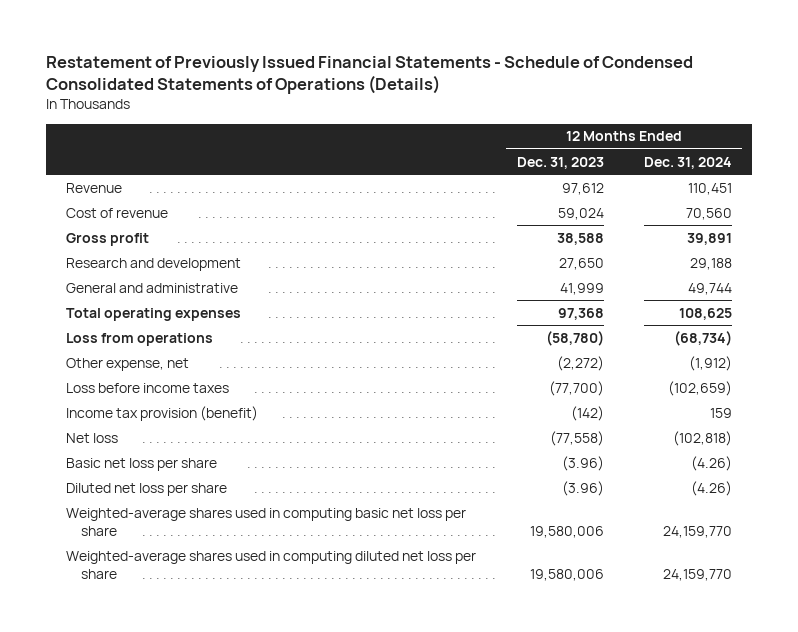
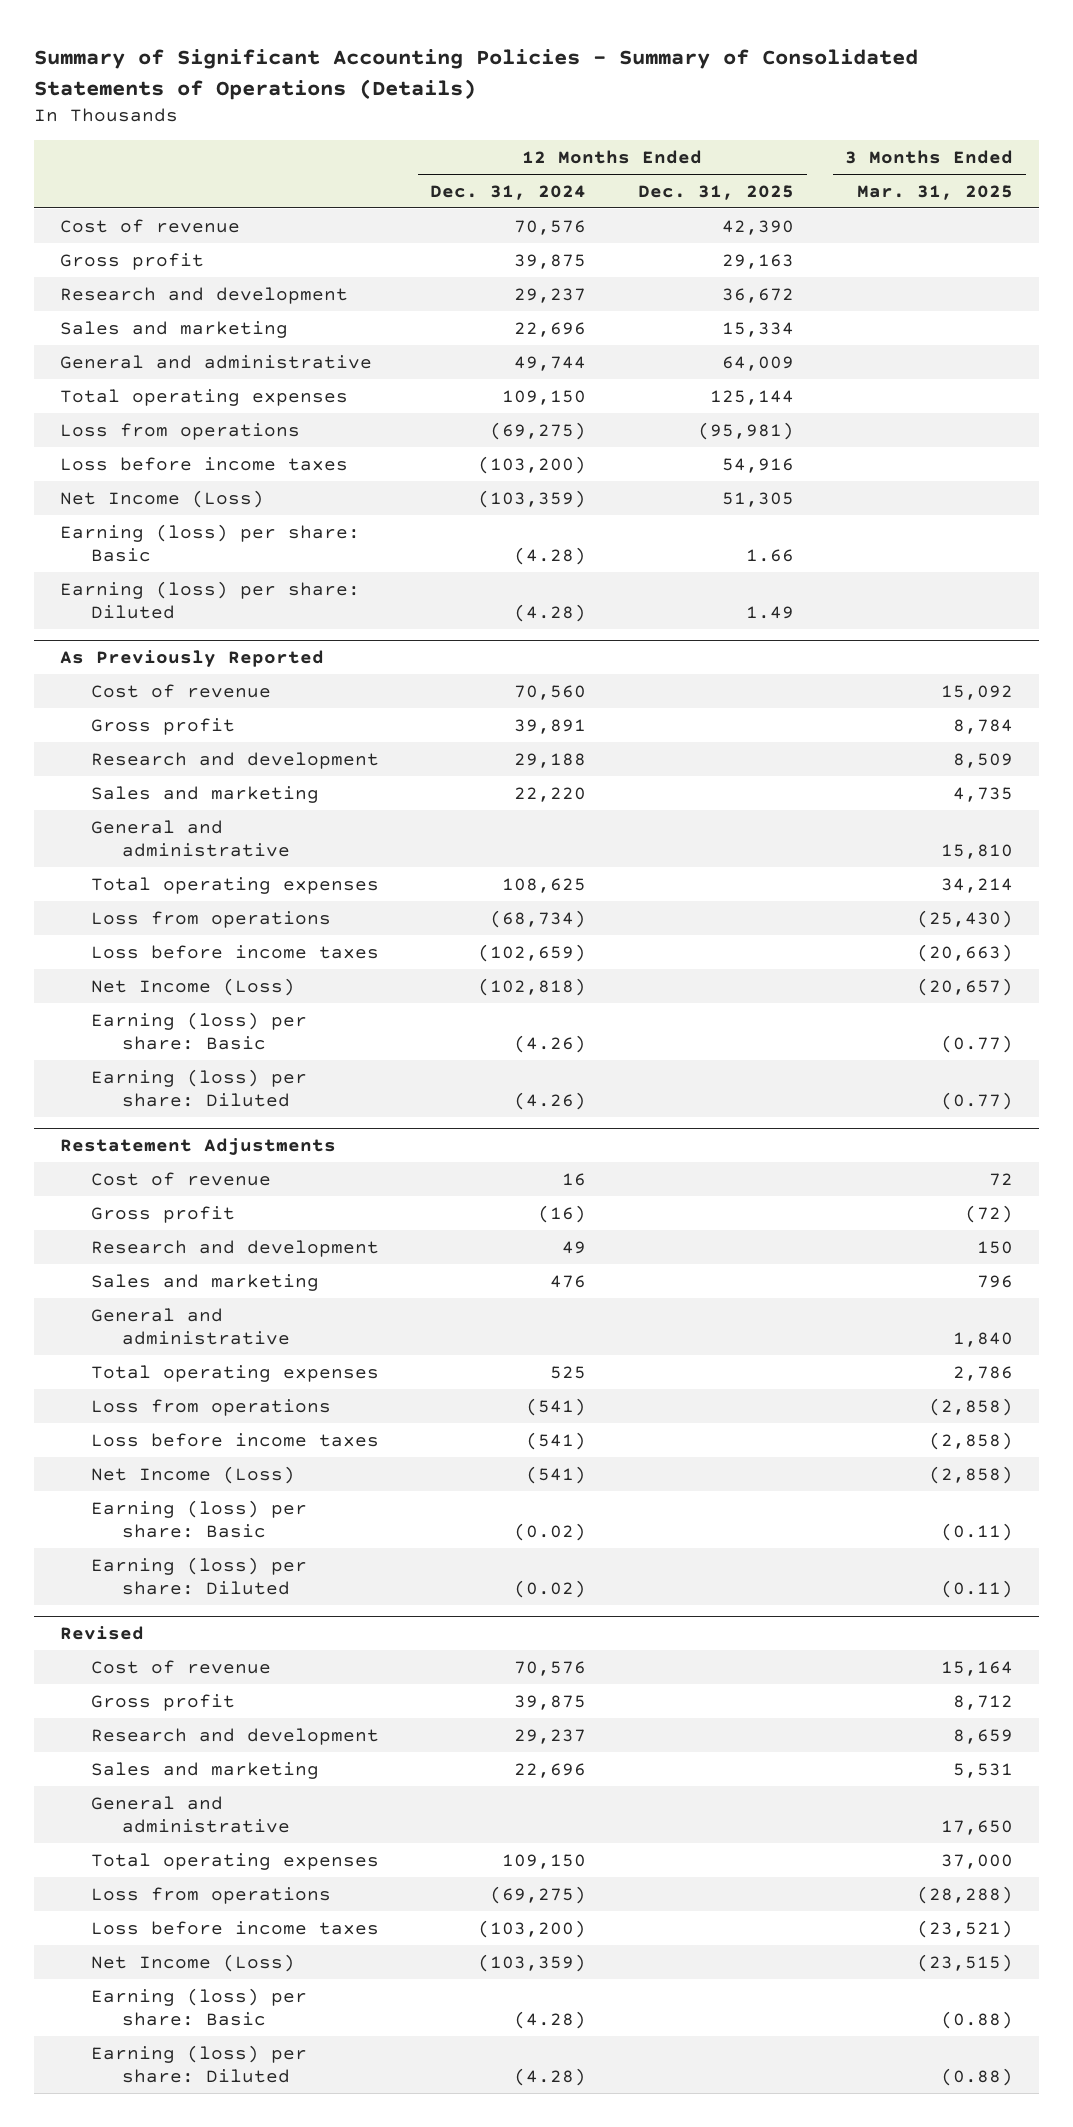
- Restatement of Previously Issued Financial Statements - Schedule of Condensed Consolidated Statements of Operations (Details)
+ Summary of Significant Accounting Policies - Summary of Consolidated Statements of Operations (Details)
- | 12 Months Ended Dec. 31, 2023 | 12 Months Ended Dec. 31, 2024
+ | 12 Months Ended Dec. 31, 2024 | 12 Months Ended Dec. 31, 2025 | 3 Months Ended Mar. 31, 2025
- Revenue | 97,612 | 110,451
+ Cost of revenue | 70,576 | 42,390 |
+ Gross profit | 39,875 | 29,163 |
+ Research and development | 29,237 | 36,672 |
+ Sales and marketing | 22,696 | 15,334 |
moved up: General and administrative | 49,744 | 64,009 |
+ Total operating expenses | 109,150 | 125,144 |
+ Loss from operations | (69,275) | (95,981) |
+ Loss before income taxes | (103,200) | 54,916 |
+ Net Income (Loss) | (103,359) | 51,305 |
+ Earning (loss) per share: Basic | (4.28) | 1.66 |
+ Earning (loss) per share: Diluted | (4.28) | 1.49 |
+ As Previously Reported
+ Sales and marketing | 22,220 | | 4,735
+ General and administrative | | | 15,810
- Other expense, net | (2,272) | (1,912)
- Income tax provision (benefit) | (142) | 159
- Net loss | (77,558) | (102,818)
- Basic net loss per share | (3.96) | (4.26)
- Diluted net loss per share | (3.96) | (4.26)
- Weighted-average shares used in computing basic net loss per share | 19,580,006 | 24,159,770
- Weighted-average shares used in computing diluted net loss per share | 19,580,006 | 24,159,770
+ Net Income (Loss) | (102,818) | | (20,657)
+ Earning (loss) per share: Basic | (4.26) | | (0.77)
+ Earning (loss) per share: Diluted | (4.26) | | (0.77)
+ Restatement Adjustments
+ Cost of revenue | 16 | | 72
+ Gross profit | (16) | | (72)
+ Research and development | 49 | | 150
+ Sales and marketing | 476 | | 796
+ General and administrative | | | 1,840
+ Total operating expenses | 525 | | 2,786
+ Loss from operations | (541) | | (2,858)
+ Loss before income taxes | (541) | | (2,858)
+ Net Income (Loss) | (541) | | (2,858)
+ Earning (loss) per share: Basic | (0.02) | | (0.11)
+ Earning (loss) per share: Diluted | (0.02) | | (0.11)
+ Revised
+ Cost of revenue | 70,576 | | 15,164
+ Gross profit | 39,875 | | 8,712
+ Research and development | 29,237 | | 8,659
+ Sales and marketing | 22,696 | | 5,531
+ General and administrative | | | 17,650
+ Total operating expenses | 109,150 | | 37,000
+ Loss from operations | (69,275) | | (28,288)
+ Loss before income taxes | (103,200) | | (23,521)
+ Net Income (Loss) | (103,359) | | (23,515)
+ Earning (loss) per share: Basic | (4.28) | | (0.88)
+ Earning (loss) per share: Diluted | (4.28) | | (0.88)

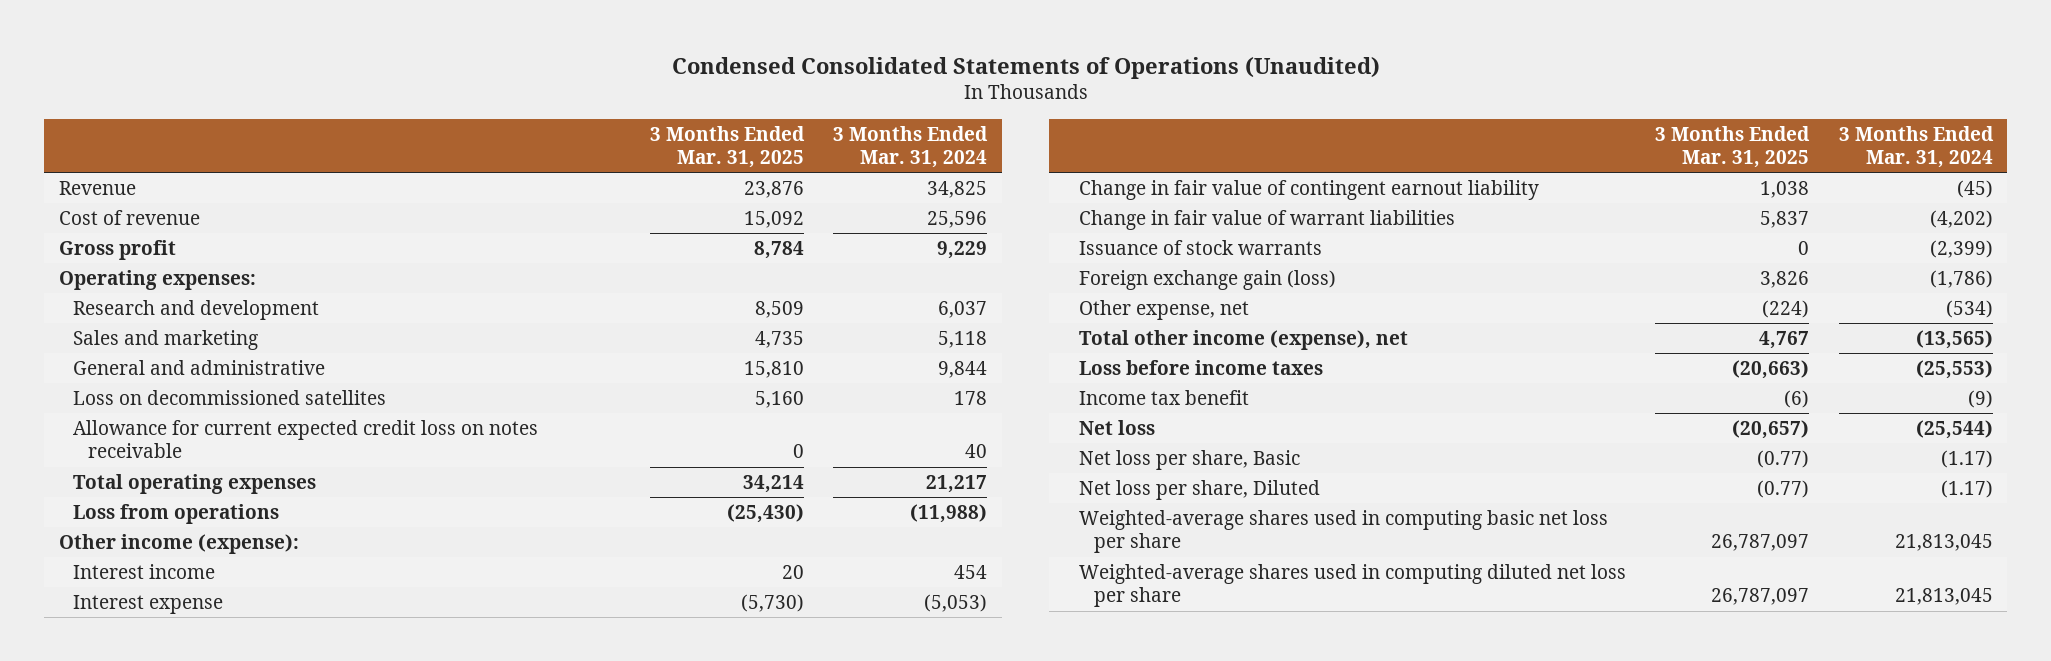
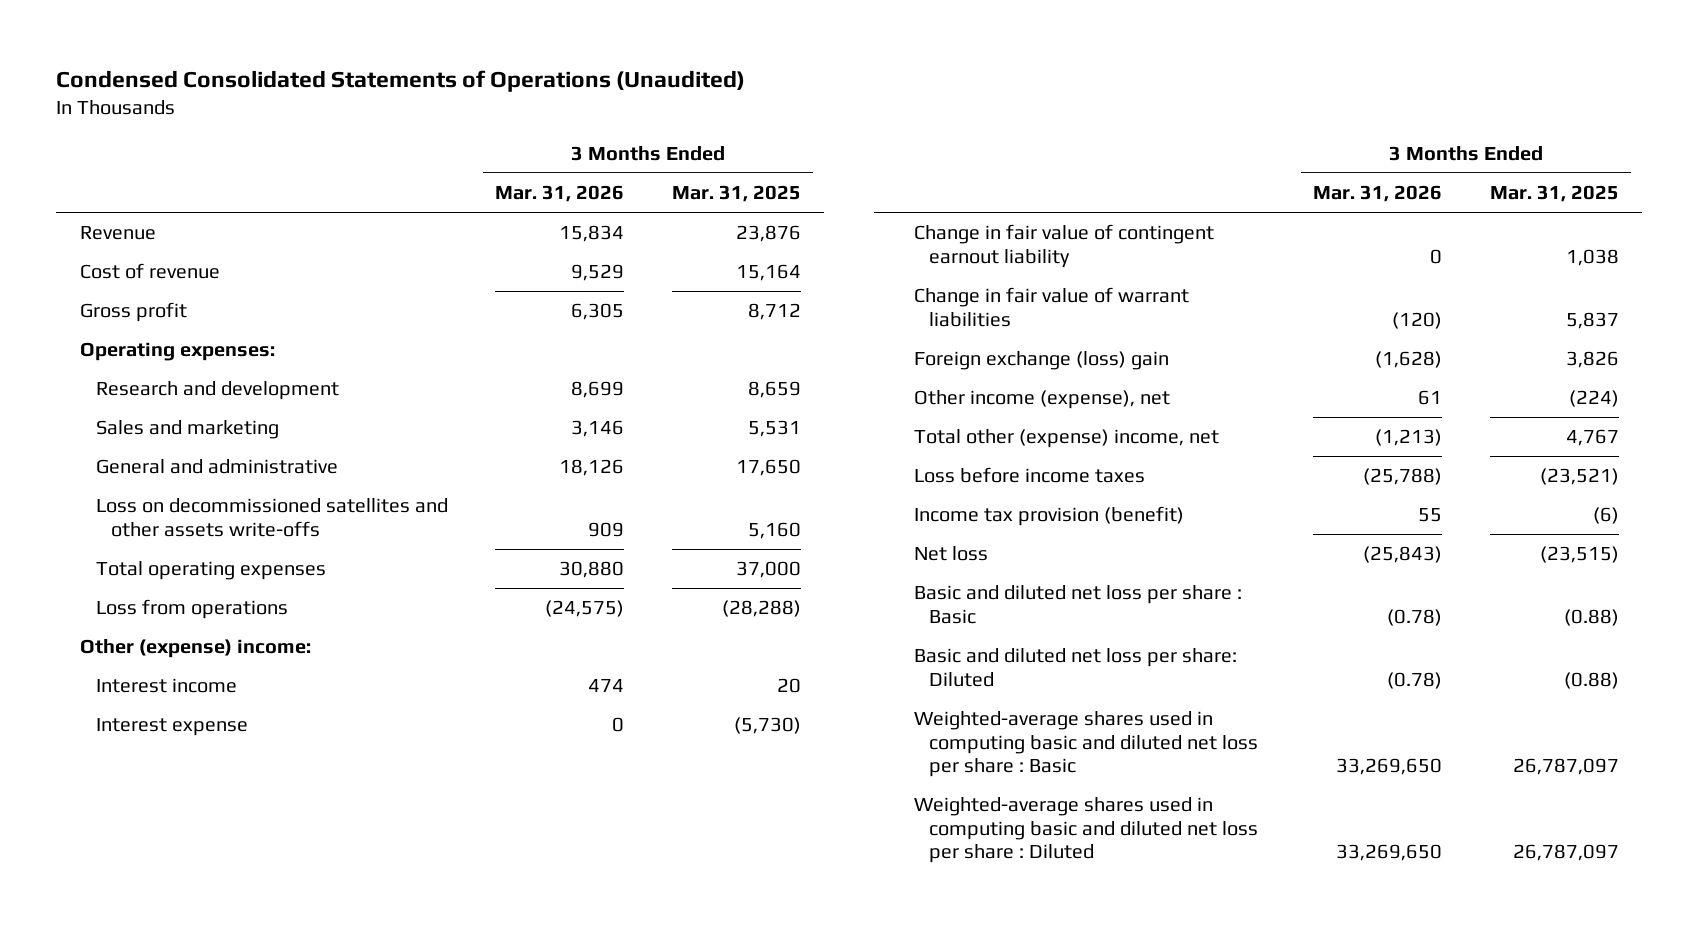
- | 3 Months Ended Mar. 31, 2025 | 3 Months Ended Mar. 31, 2024
+ | 3 Months Ended Mar. 31, 2026 | 3 Months Ended Mar. 31, 2025
- Cost of revenue | 15,092 | 25,596
- Gross profit | 8,784 | 9,229
+ Cost of revenue | 9,529 | 15,164
+ Gross profit | 6,305 | 8,712
- Research and development | 8,509 | 6,037
- Sales and marketing | 4,735 | 5,118
- General and administrative | 15,810 | 9,844
- Loss on decommissioned satellites | 5,160 | 178
- Allowance for current expected credit loss on notes receivable | 0 | 40
- Total operating expenses | 34,214 | 21,217
- Loss from operations | (25,430) | (11,988)
- Other income (expense):
+ Research and development | 8,699 | 8,659
+ Sales and marketing | 3,146 | 5,531
+ General and administrative | 18,126 | 17,650
+ Loss on decommissioned satellites and other assets write-offs | 909 | 5,160
+ Total operating expenses | 30,880 | 37,000
+ Loss from operations | (24,575) | (28,288)
+ Other (expense) income:
- Issuance of stock warrants | 0 | (2,399)
- Foreign exchange gain (loss) | 3,826 | (1,786)
- Other expense, net | (224) | (534)
- Total other income (expense), net | 4,767 | (13,565)
- Loss before income taxes | (20,663) | (25,553)
- Income tax benefit | (6) | (9)
- Net loss | (20,657) | (25,544)
- Net loss per share, Basic | (0.77) | (1.17)
- Net loss per share, Diluted | (0.77) | (1.17)
- Weighted-average shares used in computing basic net loss per share | 26,787,097 | 21,813,045
- Weighted-average shares used in computing diluted net loss per share | 26,787,097 | 21,813,045
+ Foreign exchange (loss) gain | (1,628) | 3,826
+ Other income (expense), net | 61 | (224)
+ Total other (expense) income, net | (1,213) | 4,767
+ Loss before income taxes | (25,788) | (23,521)
+ Income tax provision (benefit) | 55 | (6)
+ Net loss | (25,843) | (23,515)
+ Basic and diluted net loss per share : Basic | (0.78) | (0.88)
+ Basic and diluted net loss per share: Diluted | (0.78) | (0.88)
+ Weighted-average shares used in computing basic and diluted net loss per share : Basic | 33,269,650 | 26,787,097
+ Weighted-average shares used in computing basic and diluted net loss per share : Diluted | 33,269,650 | 26,787,097

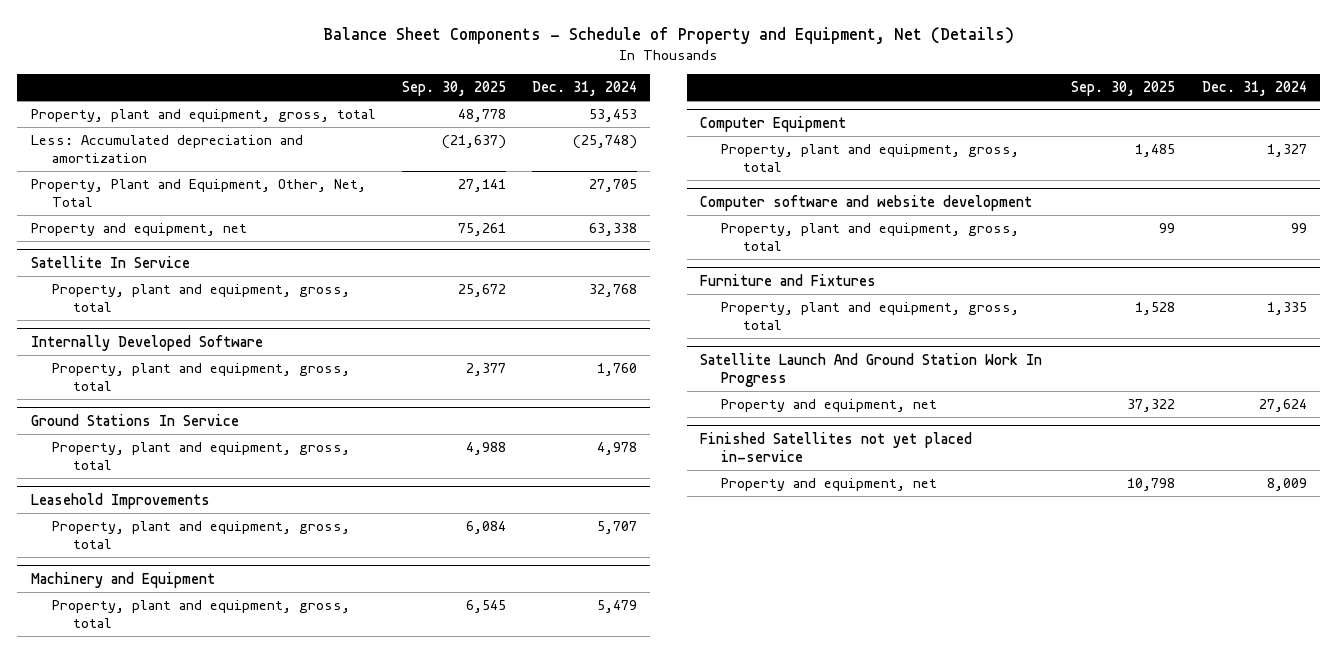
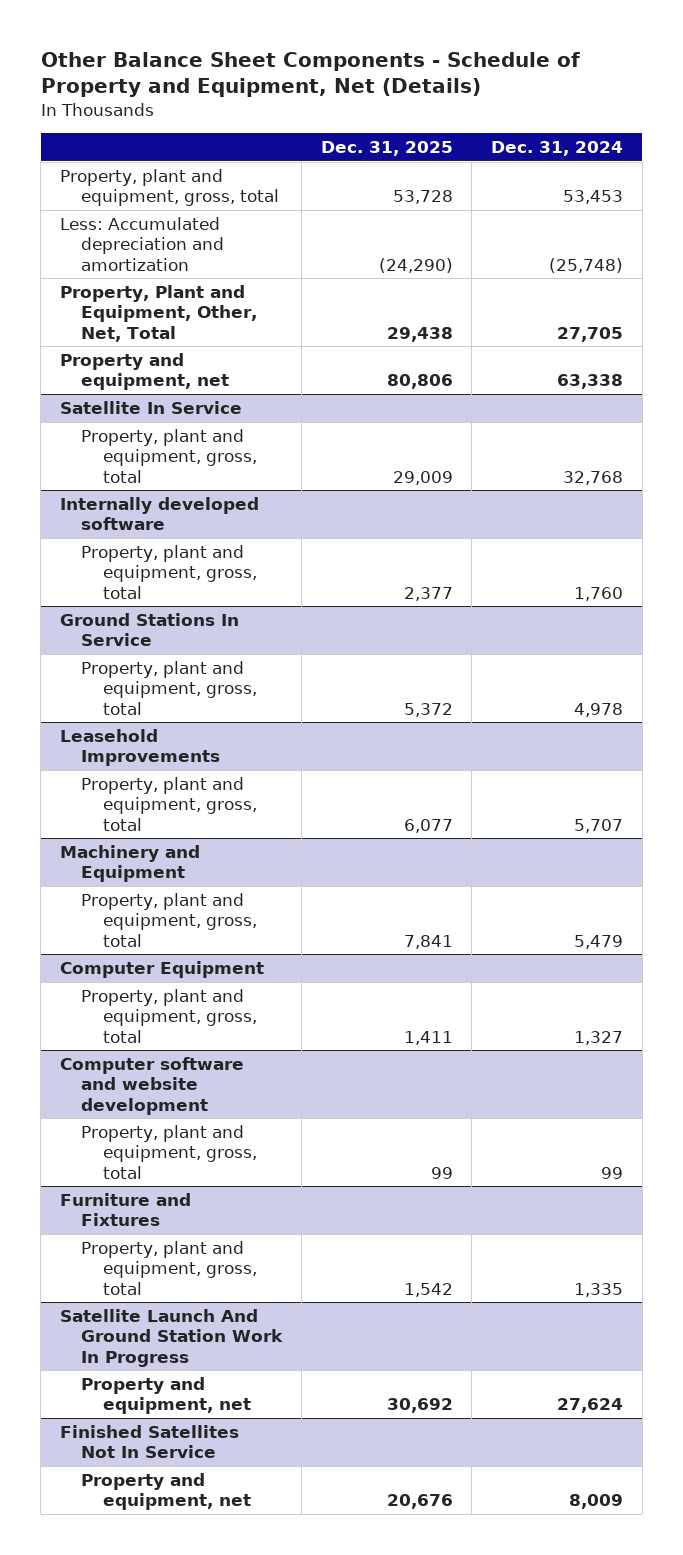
- Balance Sheet Components - Schedule of Property and Equipment, Net (Details)
+ Other Balance Sheet Components - Schedule of Property and Equipment, Net (Details)
- | Sep. 30, 2025 | Dec. 31, 2024
+ | Dec. 31, 2025 | Dec. 31, 2024
- Internally Developed Software
+ Internally developed software
- Finished Satellites not yet placed in-service
+ Finished Satellites Not In Service

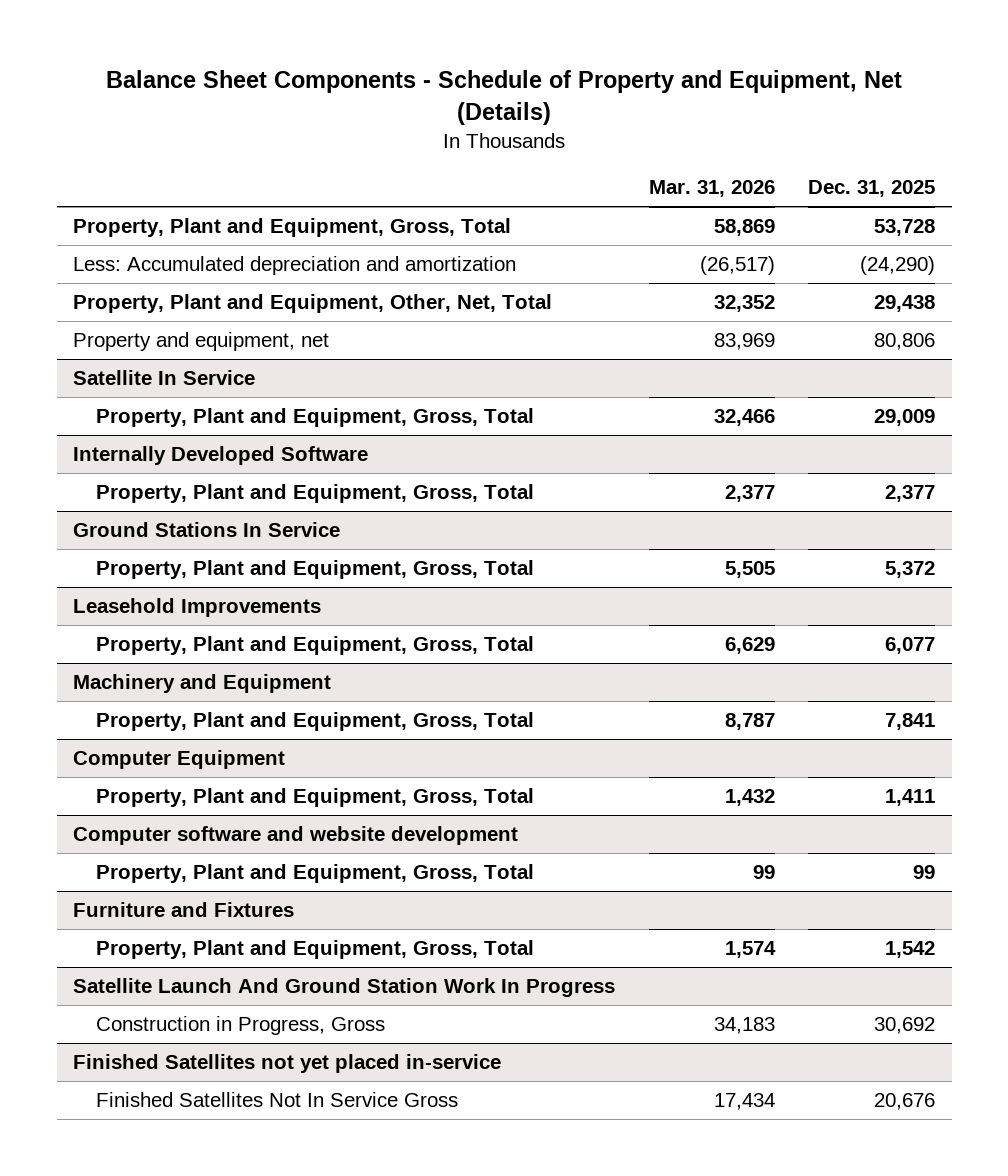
- Other Balance Sheet Components - Schedule of Property and Equipment, Net (Details)
+ Balance Sheet Components - Schedule of Property and Equipment, Net (Details)
- | Dec. 31, 2025 | Dec. 31, 2024
+ | Mar. 31, 2026 | Dec. 31, 2025
- Property, plant and equipment, gross, total | 53,728 | 53,453
+ Property, Plant and Equipment, Gross, Total | 58,869 | 53,728
@ Satellite In Service
- Property, plant and equipment, gross, total | 29,009 | 32,768
- Internally developed software
- Property, plant and equipment, gross, total | 2,377 | 1,760
@ Satellite In Service
+ Property, Plant and Equipment, Gross, Total | 32,466 | 29,009
+ Internally Developed Software
+ Property, Plant and Equipment, Gross, Total | 2,377 | 2,377
@ Ground Stations In Service
- Property, plant and equipment, gross, total | 5,372 | 4,978
+ Property, Plant and Equipment, Gross, Total | 5,505 | 5,372
@ Leasehold Improvements
- Property, plant and equipment, gross, total | 6,077 | 5,707
+ Property, Plant and Equipment, Gross, Total | 6,629 | 6,077
@ Machinery and Equipment
- Property, plant and equipment, gross, total | 7,841 | 5,479
+ Property, Plant and Equipment, Gross, Total | 8,787 | 7,841
@ Computer Equipment
- Property, plant and equipment, gross, total | 1,411 | 1,327
+ Property, Plant and Equipment, Gross, Total | 1,432 | 1,411
@ Computer software and website development
- Property, plant and equipment, gross, total | 99 | 99
+ Property, Plant and Equipment, Gross, Total | 99 | 99
@ Furniture and Fixtures
- Property, plant and equipment, gross, total | 1,542 | 1,335
+ Property, Plant and Equipment, Gross, Total | 1,574 | 1,542
@ Satellite Launch And Ground Station Work In Progress
- Property and equipment, net | 30,692 | 27,624
- Finished Satellites Not In Service
- Property and equipment, net | 20,676 | 8,009
@ Satellite Launch And Ground Station Work In Progress
+ Construction in Progress, Gross | 34,183 | 30,692
+ Finished Satellites not yet placed in-service
+ Finished Satellites Not In Service Gross | 17,434 | 20,676

